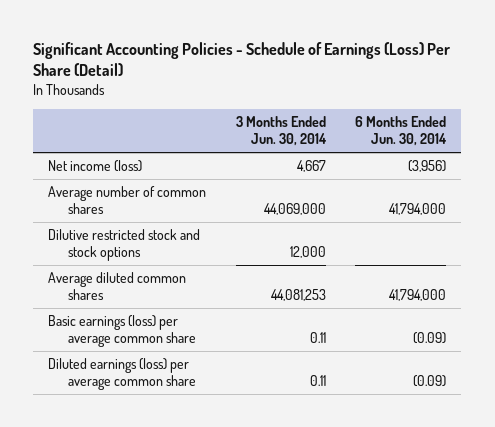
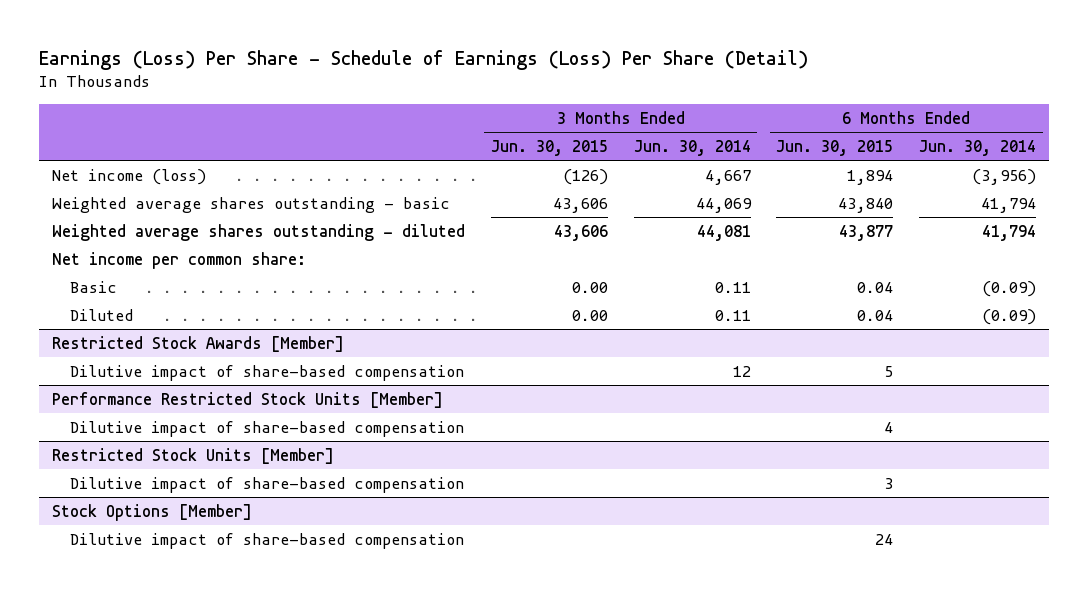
- Significant Accounting Policies - Schedule of Earnings (Loss) Per Share (Detail)
+ Earnings (Loss) Per Share - Schedule of Earnings (Loss) Per Share (Detail)
- | 3 Months Ended Jun. 30, 2014 | 6 Months Ended Jun. 30, 2014
+ | 3 Months Ended Jun. 30, 2015 | 3 Months Ended Jun. 30, 2014 | 6 Months Ended Jun. 30, 2015 | 6 Months Ended Jun. 30, 2014
- Average number of common shares | 44,069,000 | 41,794,000
- Dilutive restricted stock and stock options | 12,000 |
- Average diluted common shares | 44,081,253 | 41,794,000
- Basic earnings (loss) per average common share | 0.11 | (0.09)
- Diluted earnings (loss) per average common share | 0.11 | (0.09)
+ Weighted average shares outstanding - basic | 43,606 | 44,069 | 43,840 | 41,794
+ Weighted average shares outstanding - diluted | 43,606 | 44,081 | 43,877 | 41,794
+ Net income per common share:
+ Basic | 0.00 | 0.11 | 0.04 | (0.09)
+ Diluted | 0.00 | 0.11 | 0.04 | (0.09)
+ Restricted Stock Awards [Member]
+ Dilutive impact of share-based compensation | | 12 | 5 |
+ Performance Restricted Stock Units [Member]
+ Dilutive impact of share-based compensation | | | 4 |
+ Restricted Stock Units [Member]
+ Dilutive impact of share-based compensation | | | 3 |
+ Stock Options [Member]
+ Dilutive impact of share-based compensation | | | 24 |

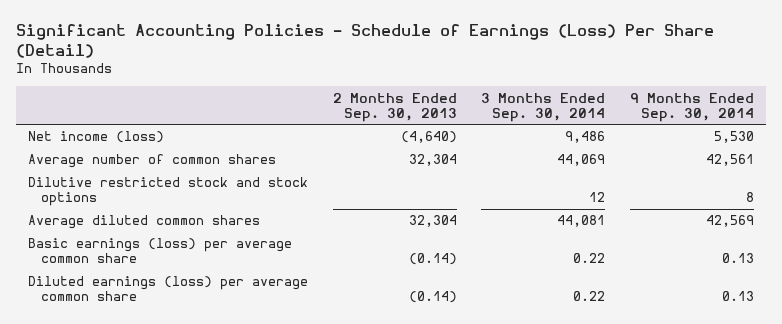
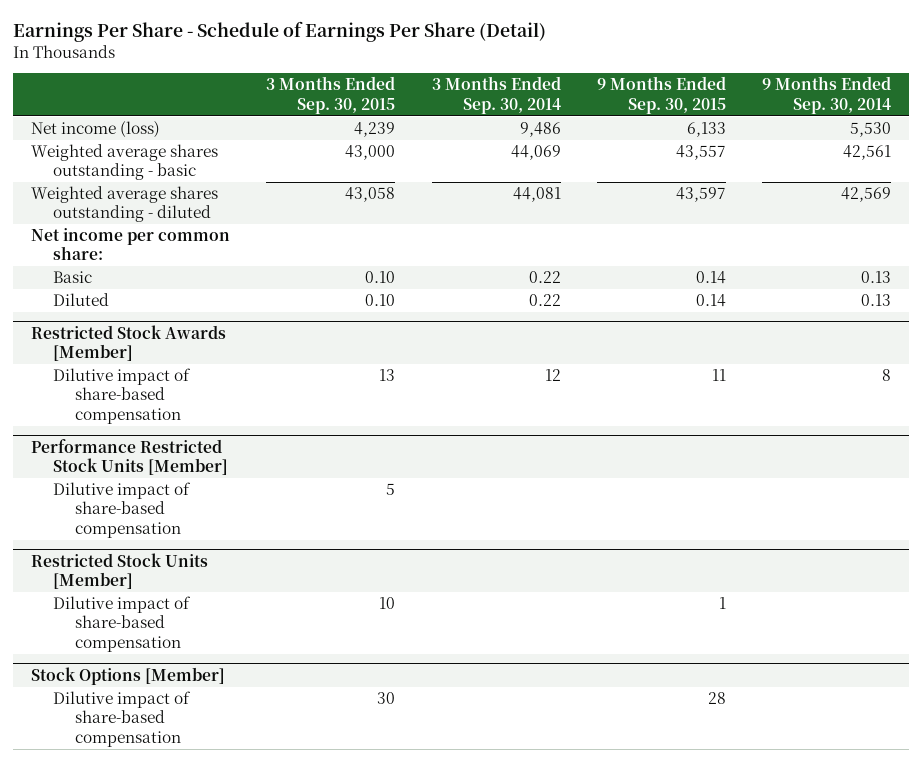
- Significant Accounting Policies - Schedule of Earnings (Loss) Per Share (Detail)
+ Earnings Per Share - Schedule of Earnings Per Share (Detail)
- | 2 Months Ended Sep. 30, 2013 | 3 Months Ended Sep. 30, 2014 | 9 Months Ended Sep. 30, 2014
+ | 3 Months Ended Sep. 30, 2015 | 3 Months Ended Sep. 30, 2014 | 9 Months Ended Sep. 30, 2015 | 9 Months Ended Sep. 30, 2014
- Average number of common shares | 32,304 | 44,069 | 42,561
- Dilutive restricted stock and stock options | | 12 | 8
- Average diluted common shares | 32,304 | 44,081 | 42,569
- Basic earnings (loss) per average common share | (0.14) | 0.22 | 0.13
- Diluted earnings (loss) per average common share | (0.14) | 0.22 | 0.13
+ Weighted average shares outstanding - basic | 43,000 | 44,069 | 43,557 | 42,561
+ Weighted average shares outstanding - diluted | 43,058 | 44,081 | 43,597 | 42,569
+ Net income per common share:
+ Basic | 0.10 | 0.22 | 0.14 | 0.13
+ Diluted | 0.10 | 0.22 | 0.14 | 0.13
+ Restricted Stock Awards [Member]
+ Dilutive impact of share-based compensation | 13 | 12 | 11 | 8
+ Performance Restricted Stock Units [Member]
+ Dilutive impact of share-based compensation | 5 | | |
+ Restricted Stock Units [Member]
+ Dilutive impact of share-based compensation | 10 | | 1 |
+ Stock Options [Member]
+ Dilutive impact of share-based compensation | 30 | | 28 |

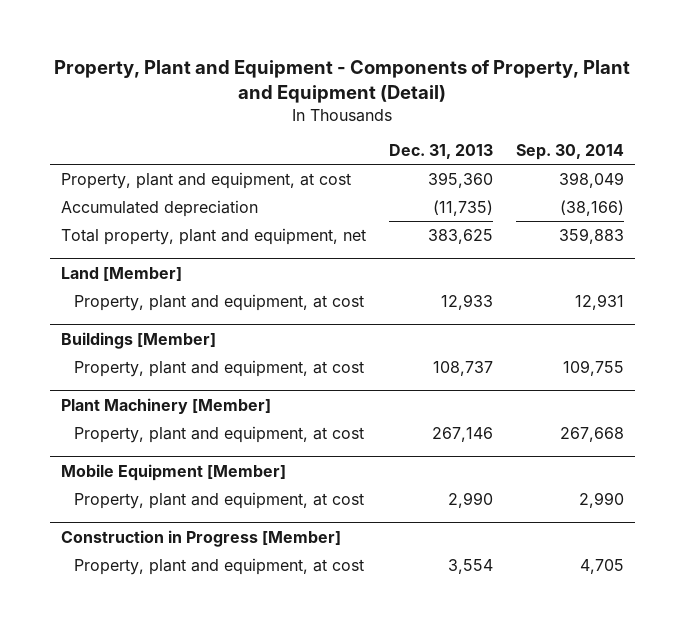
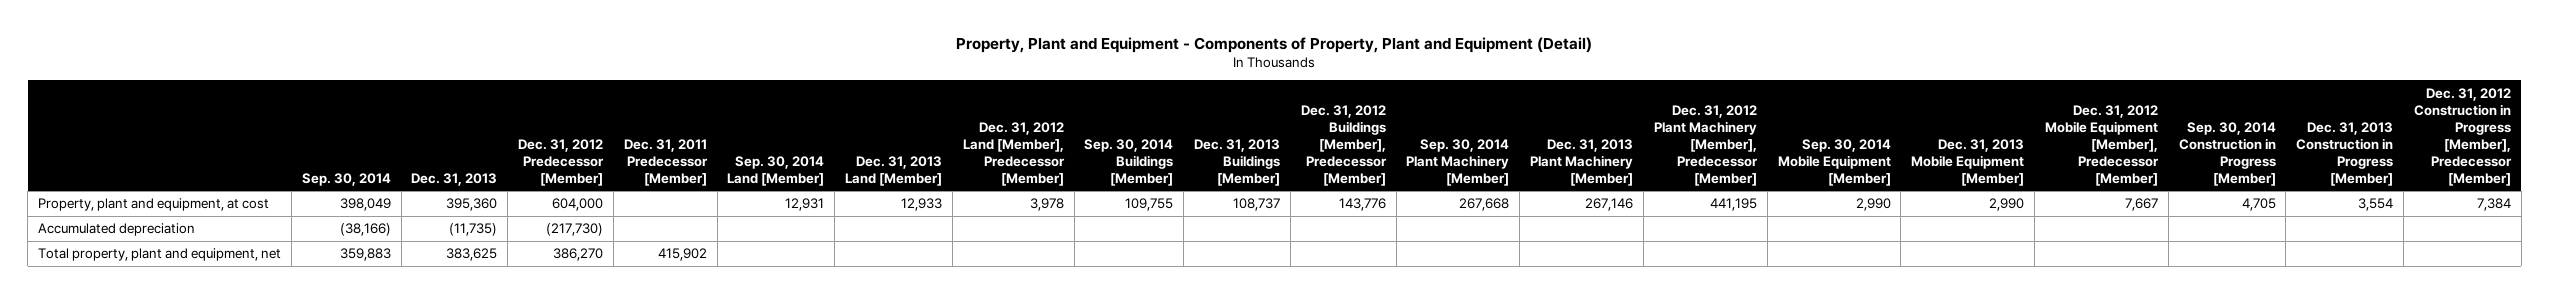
- | Dec. 31, 2013 | Sep. 30, 2014
+ | Sep. 30, 2014 | Dec. 31, 2013 | Dec. 31, 2012 Predecessor [Member] | Dec. 31, 2011 Predecessor [Member] | Sep. 30, 2014 Land [Member] | Dec. 31, 2013 Land [Member] | Dec. 31, 2012 Land [Member], Predecessor [Member] | Sep. 30, 2014 Buildings [Member] | Dec. 31, 2013 Buildings [Member] | Dec. 31, 2012 Buildings [Member], Predecessor [Member] | Sep. 30, 2014 Plant Machinery [Member] | Dec. 31, 2013 Plant Machinery [Member] | Dec. 31, 2012 Plant Machinery [Member], Predecessor [Member] | Sep. 30, 2014 Mobile Equipment [Member] | Dec. 31, 2013 Mobile Equipment [Member] | Dec. 31, 2012 Mobile Equipment [Member], Predecessor [Member] | Sep. 30, 2014 Construction in Progress [Member] | Dec. 31, 2013 Construction in Progress [Member] | Dec. 31, 2012 Construction in Progress [Member], Predecessor [Member]
- Land [Member]
- Property, plant and equipment, at cost | 12,933 | 12,931
- Buildings [Member]
- Property, plant and equipment, at cost | 108,737 | 109,755
- Plant Machinery [Member]
- Property, plant and equipment, at cost | 267,146 | 267,668
- Mobile Equipment [Member]
- Property, plant and equipment, at cost | 2,990 | 2,990
- Construction in Progress [Member]
- Property, plant and equipment, at cost | 3,554 | 4,705

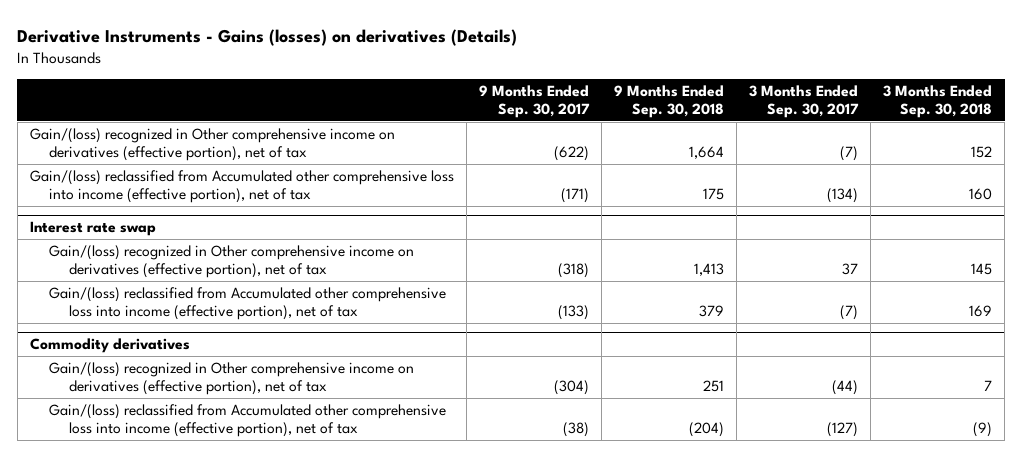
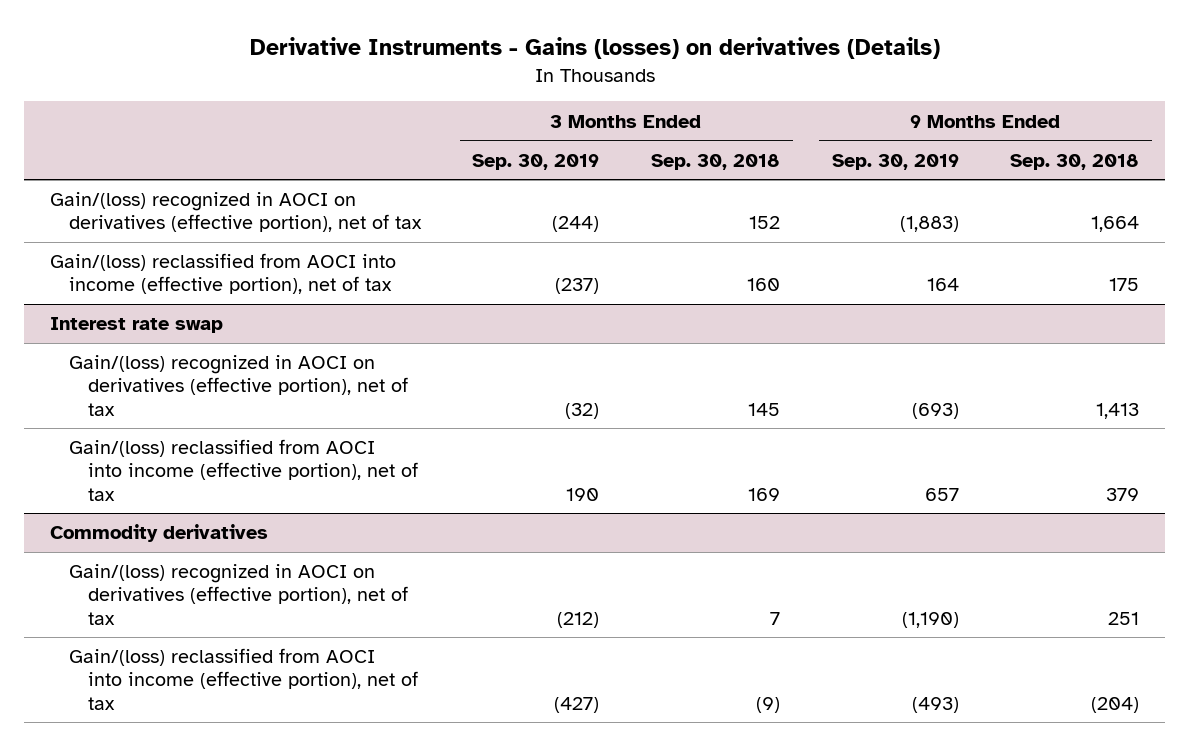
- | 9 Months Ended Sep. 30, 2017 | 9 Months Ended Sep. 30, 2018 | 3 Months Ended Sep. 30, 2017 | 3 Months Ended Sep. 30, 2018
+ | 3 Months Ended Sep. 30, 2019 | 3 Months Ended Sep. 30, 2018 | 9 Months Ended Sep. 30, 2019 | 9 Months Ended Sep. 30, 2018
- Gain/(loss) recognized in Other comprehensive income on derivatives (effective portion), net of tax | (622) | 1,664 | (7) | 152
- Gain/(loss) reclassified from Accumulated other comprehensive loss into income (effective portion), net of tax | (171) | 175 | (134) | 160
+ Gain/(loss) recognized in AOCI on derivatives (effective portion), net of tax | (244) | 152 | (1,883) | 1,664
+ Gain/(loss) reclassified from AOCI into income (effective portion), net of tax | (237) | 160 | 164 | 175
@ Interest rate swap
- Gain/(loss) recognized in Other comprehensive income on derivatives (effective portion), net of tax | (318) | 1,413 | 37 | 145
- Gain/(loss) reclassified from Accumulated other comprehensive loss into income (effective portion), net of tax | (133) | 379 | (7) | 169
+ Gain/(loss) recognized in AOCI on derivatives (effective portion), net of tax | (32) | 145 | (693) | 1,413
+ Gain/(loss) reclassified from AOCI into income (effective portion), net of tax | 190 | 169 | 657 | 379
@ Commodity derivatives
- Gain/(loss) recognized in Other comprehensive income on derivatives (effective portion), net of tax | (304) | 251 | (44) | 7
- Gain/(loss) reclassified from Accumulated other comprehensive loss into income (effective portion), net of tax | (38) | (204) | (127) | (9)
+ Gain/(loss) recognized in AOCI on derivatives (effective portion), net of tax | (212) | 7 | (1,190) | 251
+ Gain/(loss) reclassified from AOCI into income (effective portion), net of tax | (427) | (9) | (493) | (204)

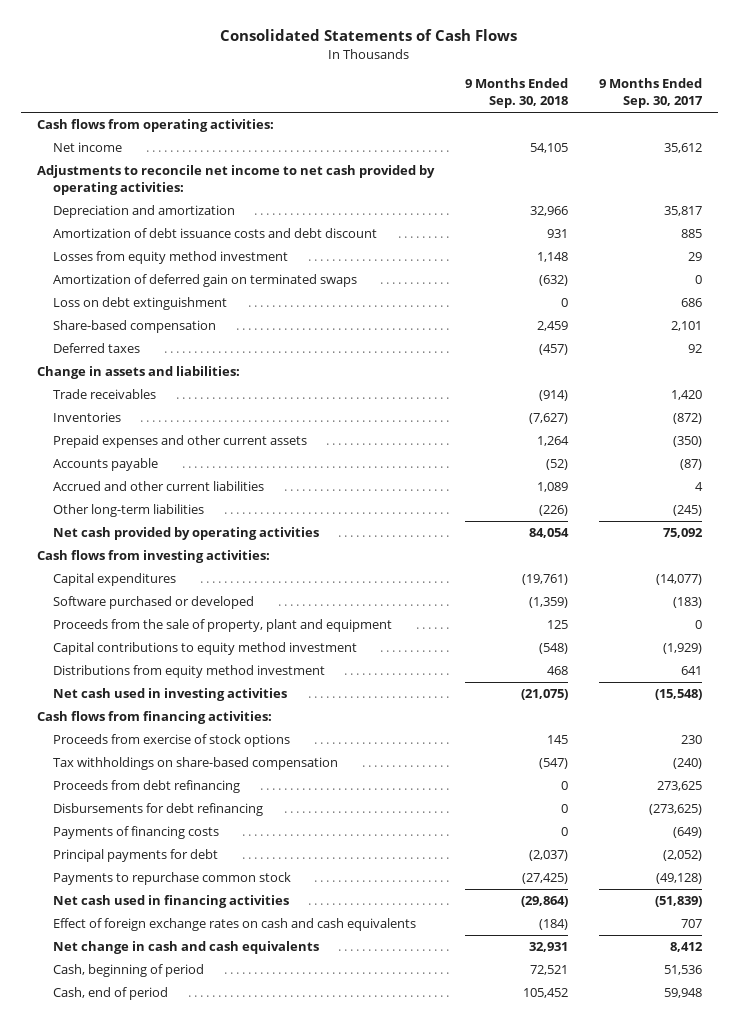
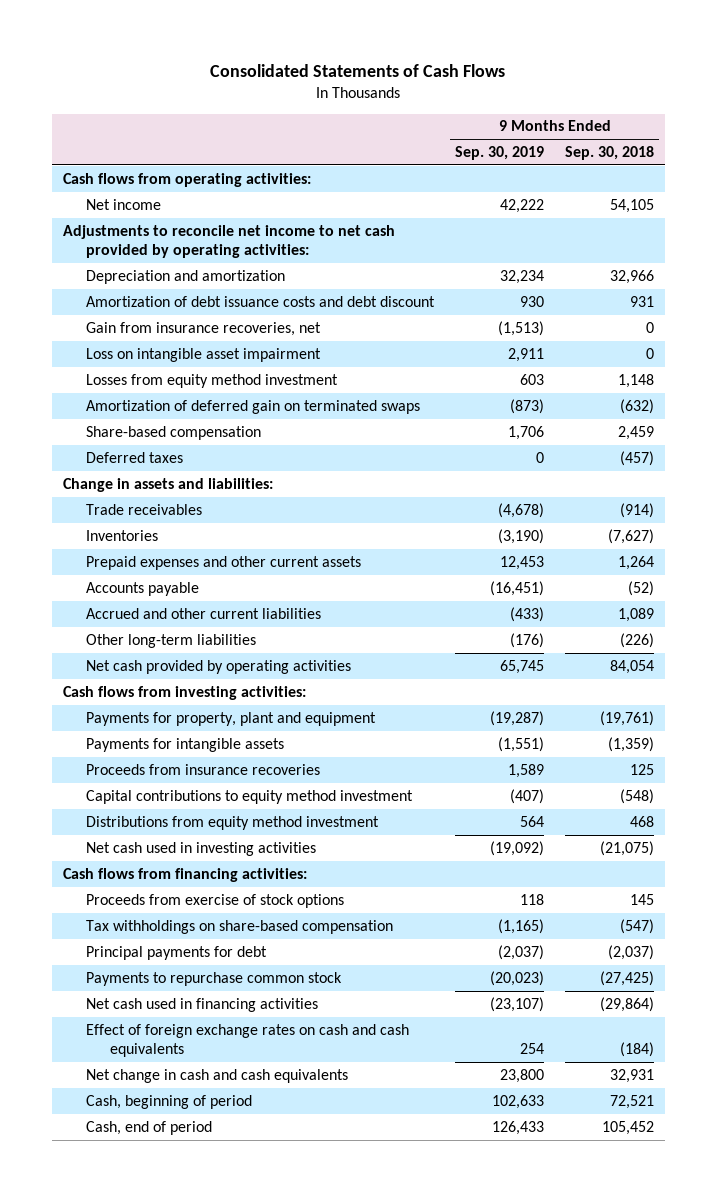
- | 9 Months Ended Sep. 30, 2018 | 9 Months Ended Sep. 30, 2017
+ | 9 Months Ended Sep. 30, 2019 | 9 Months Ended Sep. 30, 2018
+ Gain from insurance recoveries, net | (1,513) | 0
+ Loss on intangible asset impairment | 2,911 | 0
- Loss on debt extinguishment | 0 | 686
- Capital expenditures | (19,761) | (14,077)
- Software purchased or developed | (1,359) | (183)
- Proceeds from the sale of property, plant and equipment | 125 | 0
+ Payments for property, plant and equipment | (19,287) | (19,761)
+ Payments for intangible assets | (1,551) | (1,359)
+ Proceeds from insurance recoveries | 1,589 | 125
- Proceeds from debt refinancing | 0 | 273,625
- Disbursements for debt refinancing | 0 | (273,625)
- Payments of financing costs | 0 | (649)

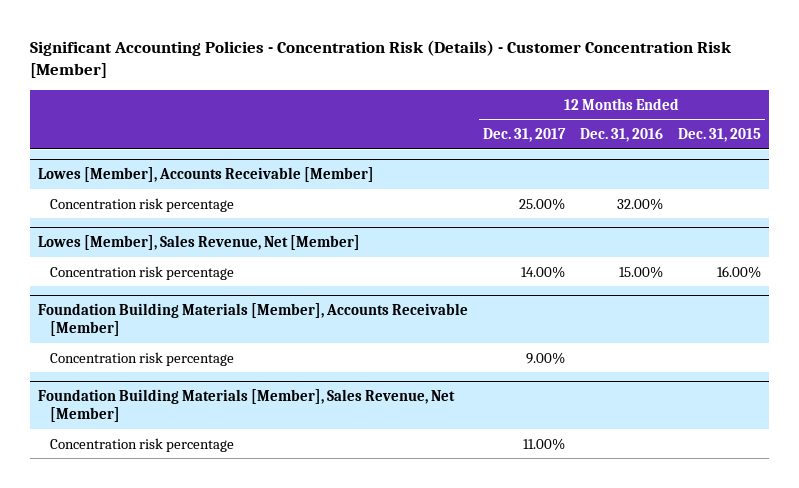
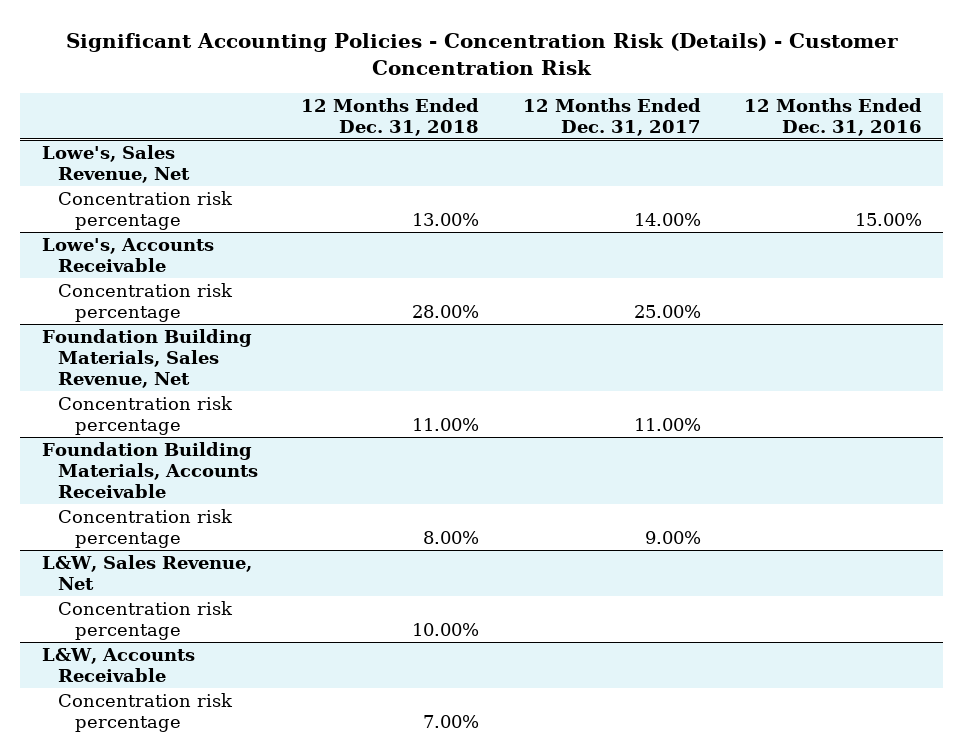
- Significant Accounting Policies - Concentration Risk (Details) - Customer Concentration Risk [Member]
+ Significant Accounting Policies - Concentration Risk (Details) - Customer Concentration Risk
- | 12 Months Ended Dec. 31, 2017 | 12 Months Ended Dec. 31, 2016 | 12 Months Ended Dec. 31, 2015
+ | 12 Months Ended Dec. 31, 2018 | 12 Months Ended Dec. 31, 2017 | 12 Months Ended Dec. 31, 2016
- Lowes [Member], Accounts Receivable [Member]
- Concentration risk percentage | 25.00% | 32.00% |
- Lowes [Member], Sales Revenue, Net [Member]
+ Lowe's, Sales Revenue, Net
- Foundation Building Materials [Member], Accounts Receivable [Member]
- Concentration risk percentage | 9.00% | |
- Foundation Building Materials [Member], Sales Revenue, Net [Member]
+ Lowe's, Accounts Receivable
+ Concentration risk percentage | 28.00% | 25.00% |
+ Foundation Building Materials, Sales Revenue, Net
+ Foundation Building Materials, Accounts Receivable
+ Concentration risk percentage | 8.00% | 9.00% |
+ L&W, Sales Revenue, Net
+ Concentration risk percentage | 10.00% | |
+ L&W, Accounts Receivable
+ Concentration risk percentage | 7.00% | |

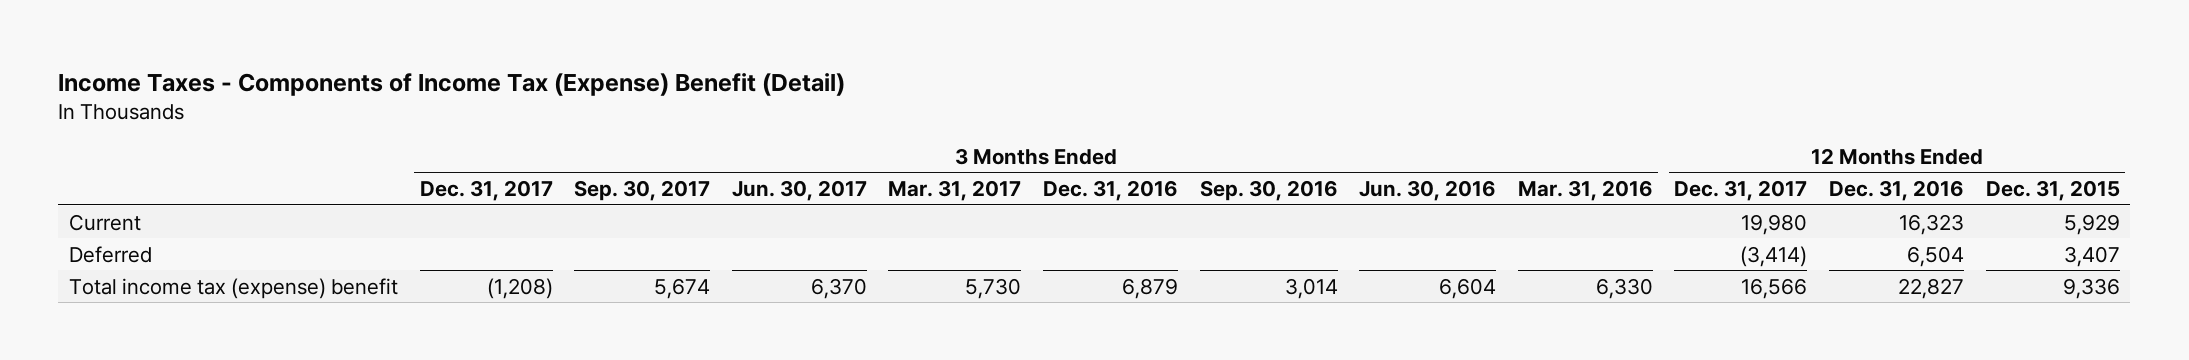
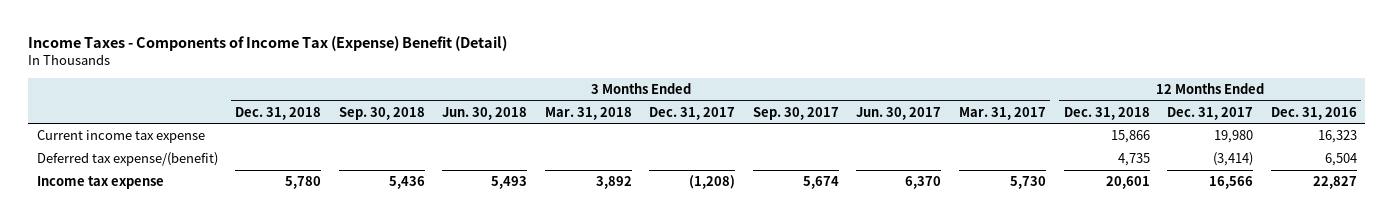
- | 3 Months Ended Dec. 31, 2017 | 3 Months Ended Sep. 30, 2017 | 3 Months Ended Jun. 30, 2017 | 3 Months Ended Mar. 31, 2017 | 3 Months Ended Dec. 31, 2016 | 3 Months Ended Sep. 30, 2016 | 3 Months Ended Jun. 30, 2016 | 3 Months Ended Mar. 31, 2016 | 12 Months Ended Dec. 31, 2017 | 12 Months Ended Dec. 31, 2016 | 12 Months Ended Dec. 31, 2015
+ | 3 Months Ended Dec. 31, 2018 | 3 Months Ended Sep. 30, 2018 | 3 Months Ended Jun. 30, 2018 | 3 Months Ended Mar. 31, 2018 | 3 Months Ended Dec. 31, 2017 | 3 Months Ended Sep. 30, 2017 | 3 Months Ended Jun. 30, 2017 | 3 Months Ended Mar. 31, 2017 | 12 Months Ended Dec. 31, 2018 | 12 Months Ended Dec. 31, 2017 | 12 Months Ended Dec. 31, 2016
- Current | | | | | | | | | 19,980 | 16,323 | 5,929
- Deferred | | | | | | | | | (3,414) | 6,504 | 3,407
- Total income tax (expense) benefit | (1,208) | 5,674 | 6,370 | 5,730 | 6,879 | 3,014 | 6,604 | 6,330 | 16,566 | 22,827 | 9,336
+ Current income tax expense | | | | | | | | | 15,866 | 19,980 | 16,323
+ Deferred tax expense/(benefit) | | | | | | | | | 4,735 | (3,414) | 6,504
+ Income tax expense | 5,780 | 5,436 | 5,493 | 3,892 | (1,208) | 5,674 | 6,370 | 5,730 | 20,601 | 16,566 | 22,827

